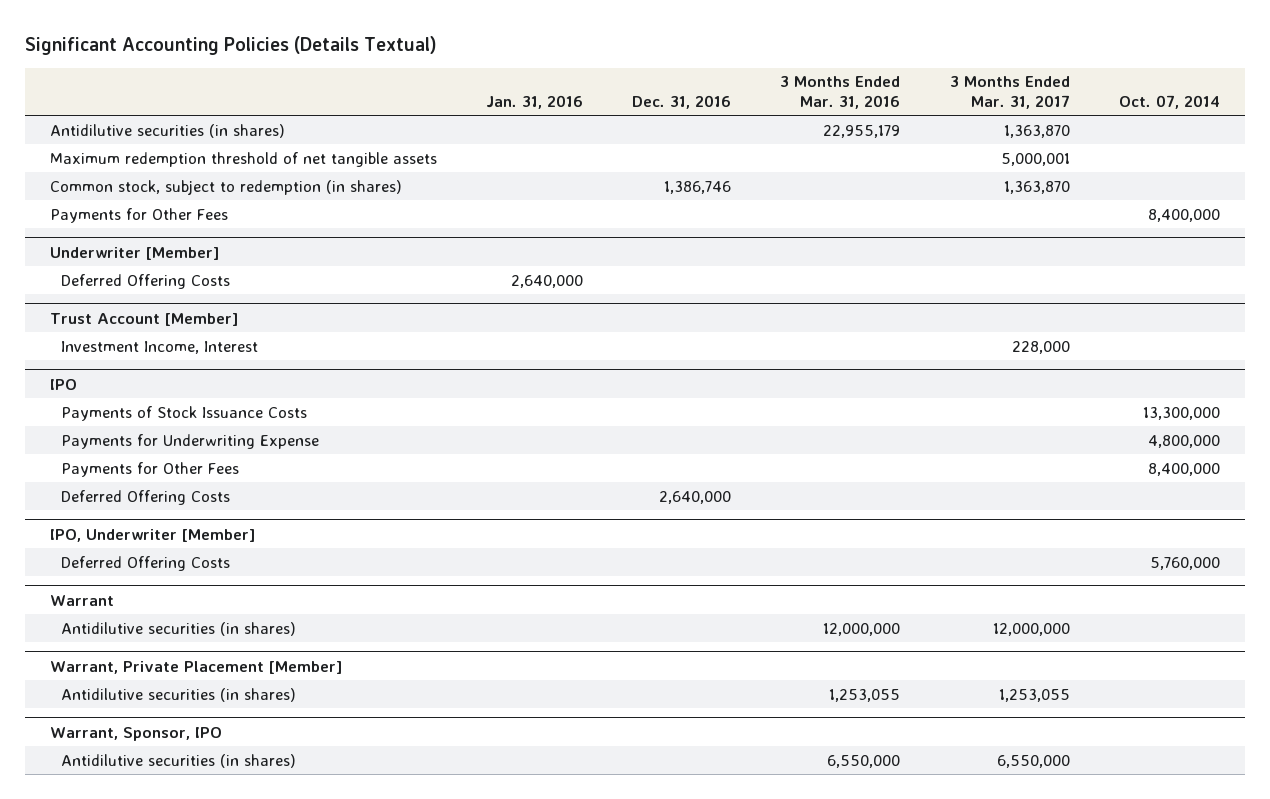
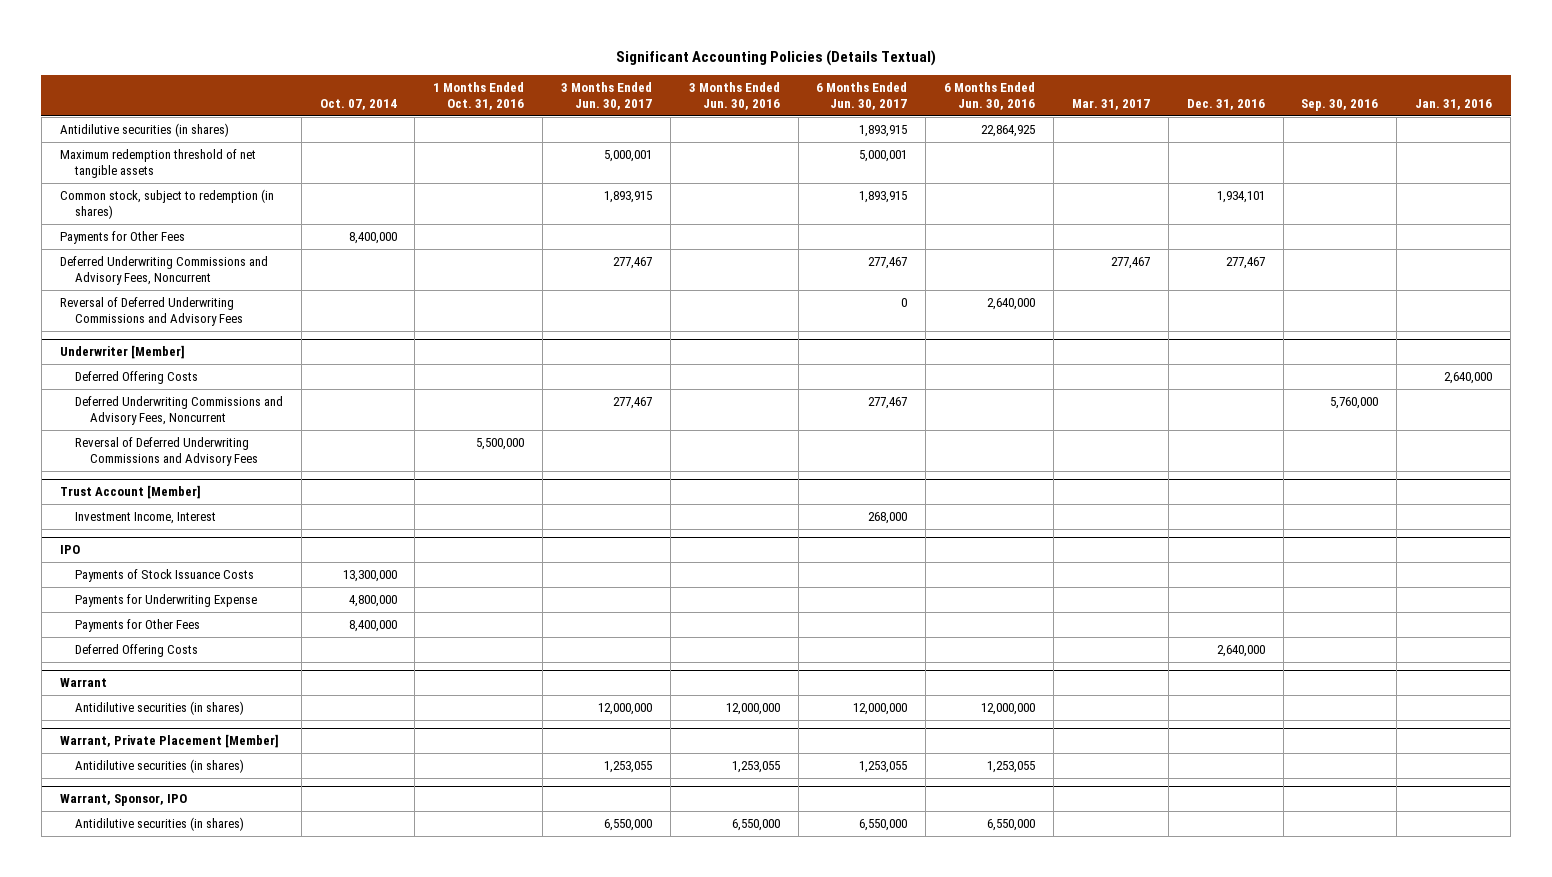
- | Jan. 31, 2016 | Dec. 31, 2016 | 3 Months Ended Mar. 31, 2016 | 3 Months Ended Mar. 31, 2017 | Oct. 07, 2014
+ | Oct. 07, 2014 | 1 Months Ended Oct. 31, 2016 | 3 Months Ended Jun. 30, 2017 | 3 Months Ended Jun. 30, 2016 | 6 Months Ended Jun. 30, 2017 | 6 Months Ended Jun. 30, 2016 | Mar. 31, 2017 | Dec. 31, 2016 | Sep. 30, 2016 | Jan. 31, 2016
- Common stock, subject to redemption (in shares) | | 1,386,746 | | 1,363,870 |
+ Common stock, subject to redemption (in shares) | | | 1,893,915 | | 1,893,915 | | | 1,934,101 | |
+ Deferred Underwriting Commissions and Advisory Fees, Noncurrent | | | 277,467 | | 277,467 | | 277,467 | 277,467 | |
+ Reversal of Deferred Underwriting Commissions and Advisory Fees | | | | | 0 | 2,640,000 | | | |
@ Underwriter [Member]
+ Deferred Underwriting Commissions and Advisory Fees, Noncurrent | | | 277,467 | | 277,467 | | | | 5,760,000 |
+ Reversal of Deferred Underwriting Commissions and Advisory Fees | | 5,500,000 | | | | | | | |
- IPO, Underwriter [Member]
- Deferred Offering Costs | | | | | 5,760,000

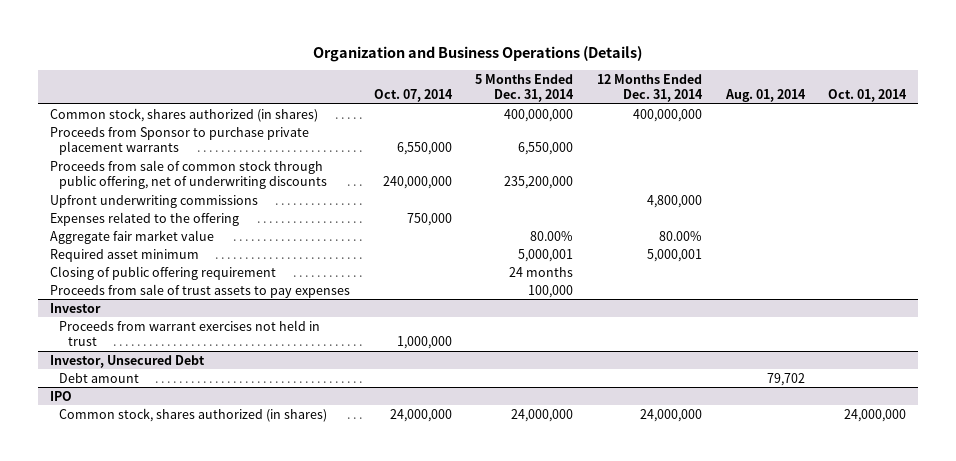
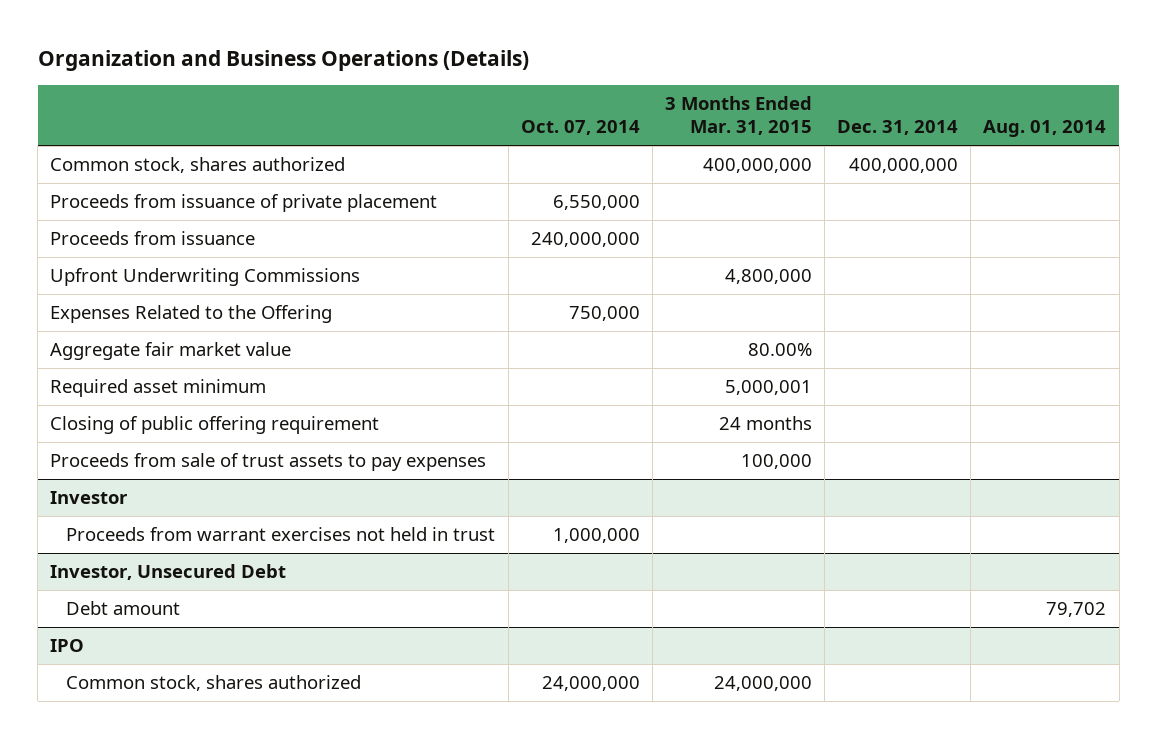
- | Oct. 07, 2014 | 5 Months Ended Dec. 31, 2014 | 12 Months Ended Dec. 31, 2014 | Aug. 01, 2014 | Oct. 01, 2014
+ | Oct. 07, 2014 | 3 Months Ended Mar. 31, 2015 | Dec. 31, 2014 | Aug. 01, 2014
- Common stock, shares authorized (in shares) | | 400,000,000 | 400,000,000 | |
- Proceeds from Sponsor to purchase private placement warrants | 6,550,000 | 6,550,000 | | |
- Proceeds from sale of common stock through public offering, net of underwriting discounts | 240,000,000 | 235,200,000 | | |
- Upfront underwriting commissions | | | 4,800,000 | |
- Expenses related to the offering | 750,000 | | | |
+ Common stock, shares authorized | | 400,000,000 | 400,000,000 |
+ Proceeds from issuance of private placement | 6,550,000 | | |
+ Proceeds from issuance | 240,000,000 | | |
+ Upfront Underwriting Commissions | | 4,800,000 | |
+ Expenses Related to the Offering | 750,000 | | |
@ IPO
- Common stock, shares authorized (in shares) | 24,000,000 | 24,000,000 | 24,000,000 | | 24,000,000
+ Common stock, shares authorized | 24,000,000 | 24,000,000 | |

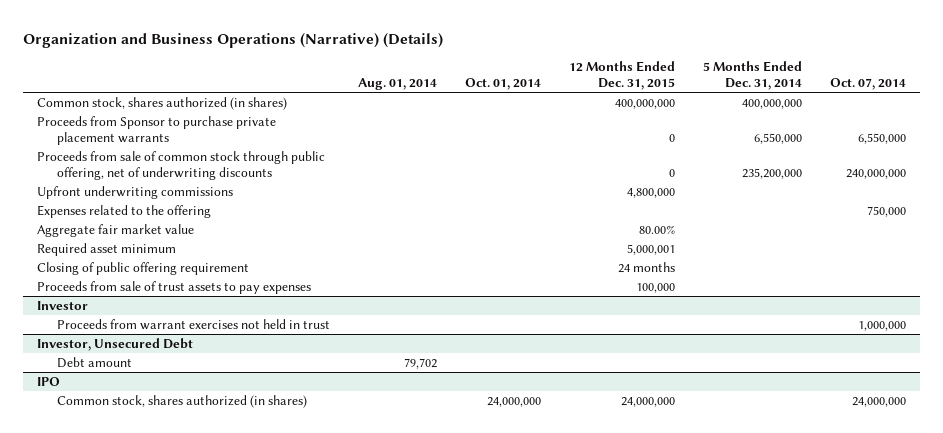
- Organization and Business Operations (Details)
+ Organization and Business Operations (Narrative) (Details)
- | Oct. 07, 2014 | 3 Months Ended Mar. 31, 2015 | Dec. 31, 2014 | Aug. 01, 2014
+ | Aug. 01, 2014 | Oct. 01, 2014 | 12 Months Ended Dec. 31, 2015 | 5 Months Ended Dec. 31, 2014 | Oct. 07, 2014
- Common stock, shares authorized | | 400,000,000 | 400,000,000 |
- Proceeds from issuance of private placement | 6,550,000 | | |
- Proceeds from issuance | 240,000,000 | | |
- Upfront Underwriting Commissions | | 4,800,000 | |
- Expenses Related to the Offering | 750,000 | | |
+ Common stock, shares authorized (in shares) | | | 400,000,000 | 400,000,000 |
+ Proceeds from Sponsor to purchase private placement warrants | | | 0 | 6,550,000 | 6,550,000
+ Proceeds from sale of common stock through public offering, net of underwriting discounts | | | 0 | 235,200,000 | 240,000,000
+ Upfront underwriting commissions | | | 4,800,000 | |
+ Expenses related to the offering | | | | | 750,000
@ IPO
- Common stock, shares authorized | 24,000,000 | 24,000,000 | |
+ Common stock, shares authorized (in shares) | | 24,000,000 | 24,000,000 | | 24,000,000

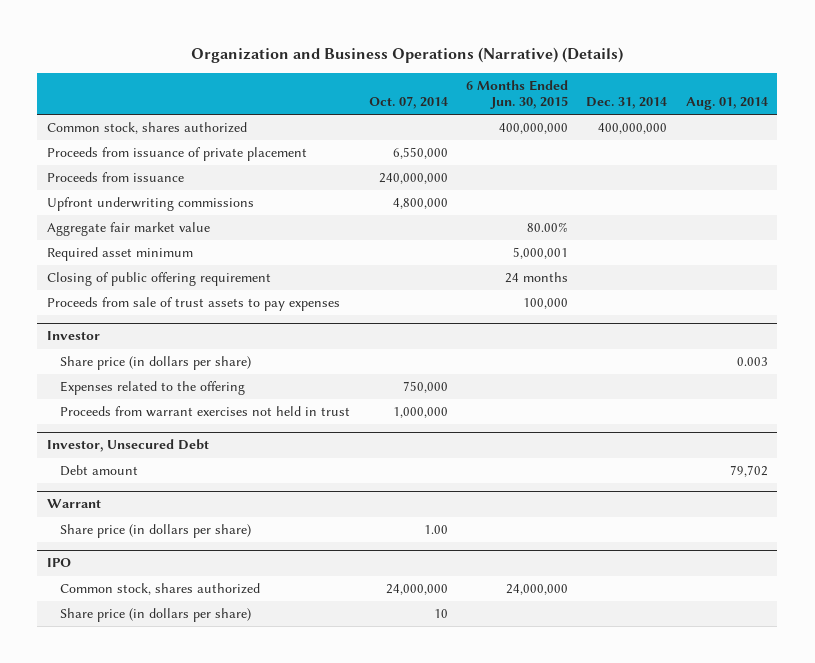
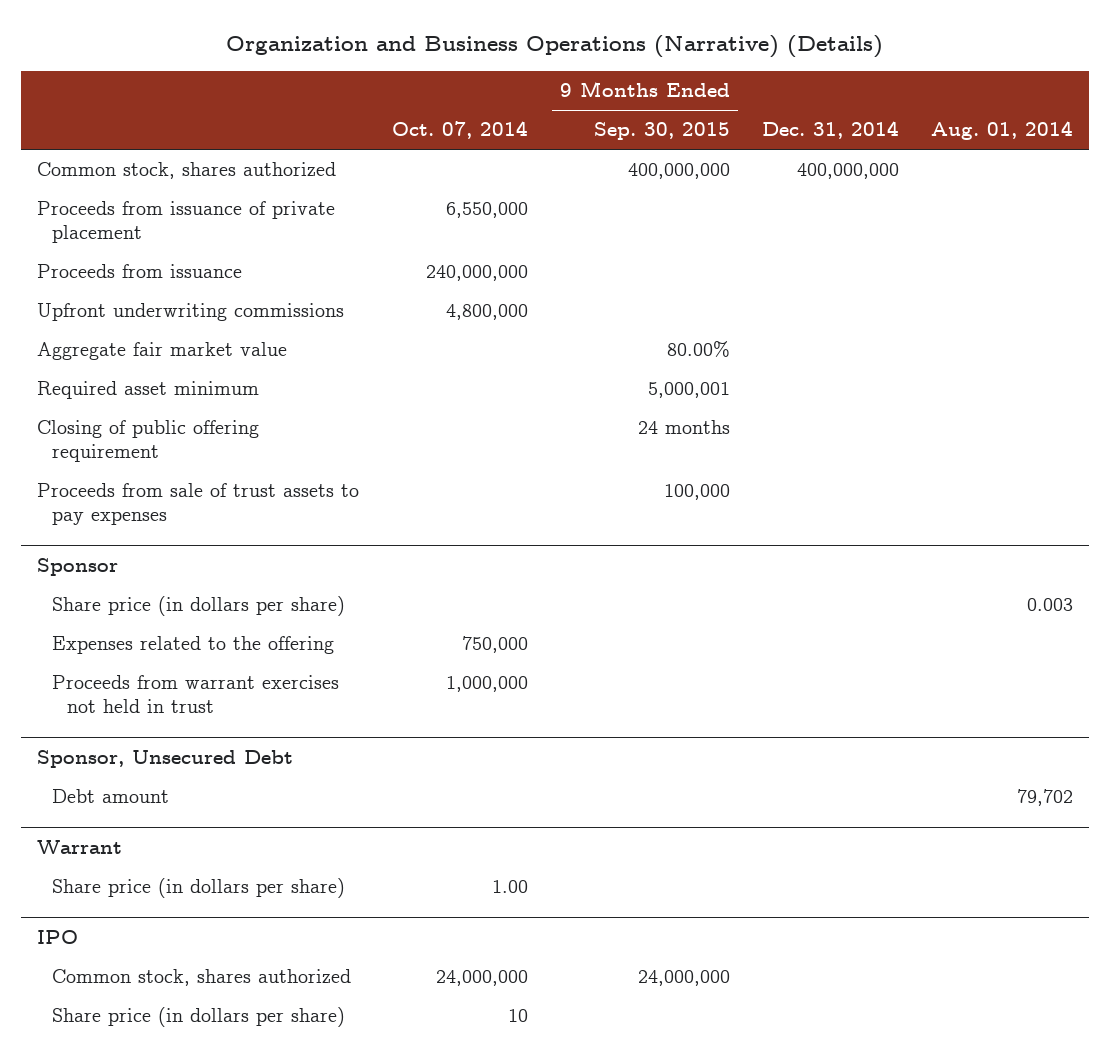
- | Oct. 07, 2014 | 6 Months Ended Jun. 30, 2015 | Dec. 31, 2014 | Aug. 01, 2014
+ | Oct. 07, 2014 | 9 Months Ended Sep. 30, 2015 | Dec. 31, 2014 | Aug. 01, 2014
- Investor
+ Sponsor
- Investor, Unsecured Debt
+ Sponsor, Unsecured Debt

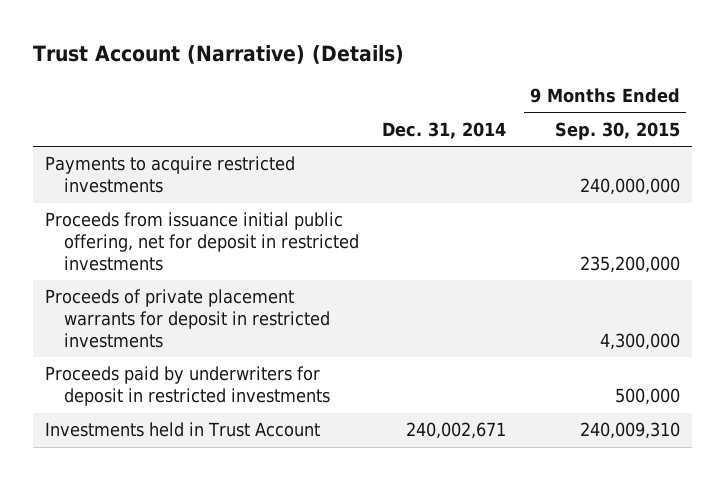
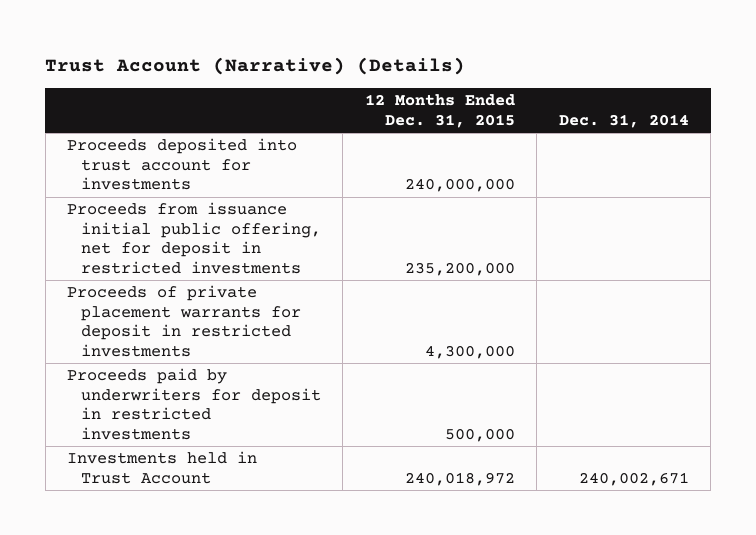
- | Dec. 31, 2014 | 9 Months Ended Sep. 30, 2015
+ | 12 Months Ended Dec. 31, 2015 | Dec. 31, 2014
- Payments to acquire restricted investments | | 240,000,000
+ Proceeds deposited into trust account for investments | 240,000,000 |

